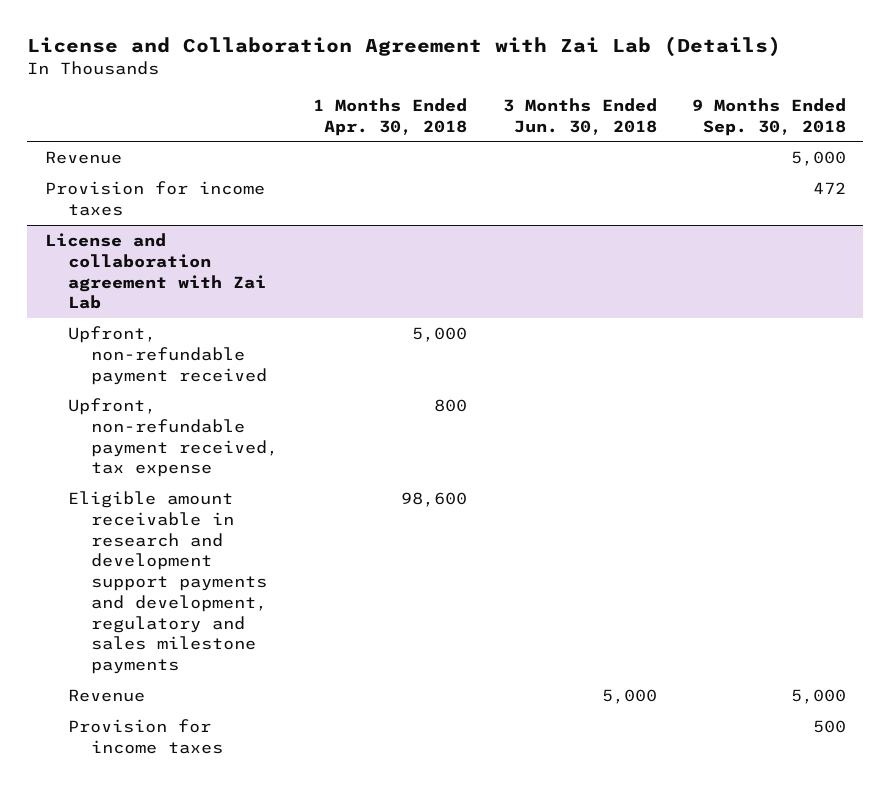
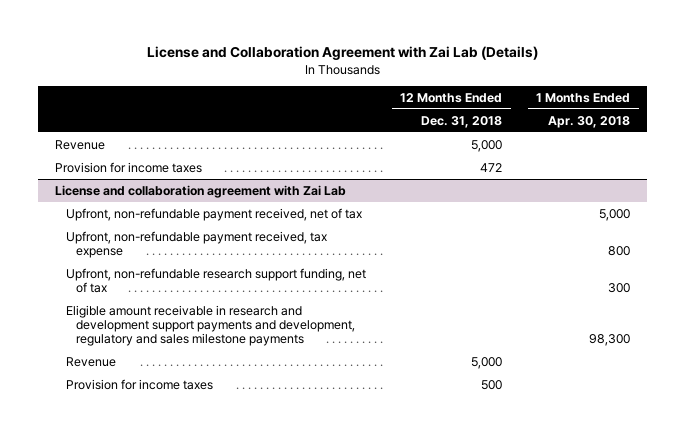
- | 1 Months Ended Apr. 30, 2018 | 3 Months Ended Jun. 30, 2018 | 9 Months Ended Sep. 30, 2018
+ | 12 Months Ended Dec. 31, 2018 | 1 Months Ended Apr. 30, 2018
@ License and collaboration agreement with Zai Lab
- Upfront, non-refundable payment received | 5,000 | |
+ Upfront, non-refundable payment received, net of tax | | 5,000
- Eligible amount receivable in research and development support payments and development, regulatory and sales milestone payments | 98,600 | |
+ Upfront, non-refundable research support funding, net of tax | | 300
+ Eligible amount receivable in research and development support payments and development, regulatory and sales milestone payments | | 98,300

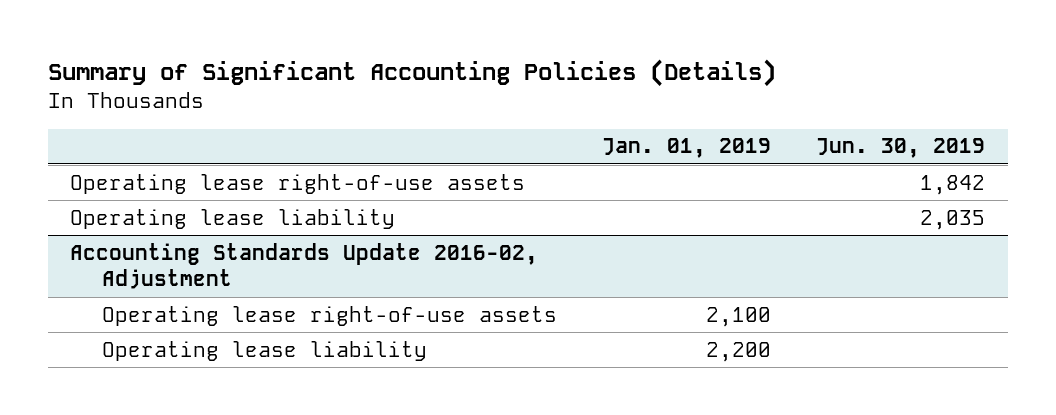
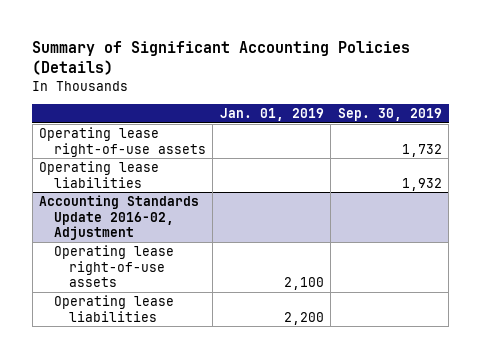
- | Jan. 01, 2019 | Jun. 30, 2019
+ | Jan. 01, 2019 | Sep. 30, 2019
- Operating lease liability | | 2,035
+ Operating lease liabilities | | 1,932
@ Accounting Standards Update 2016-02, Adjustment
- Operating lease liability | 2,200 |
+ Operating lease liabilities | 2,200 |

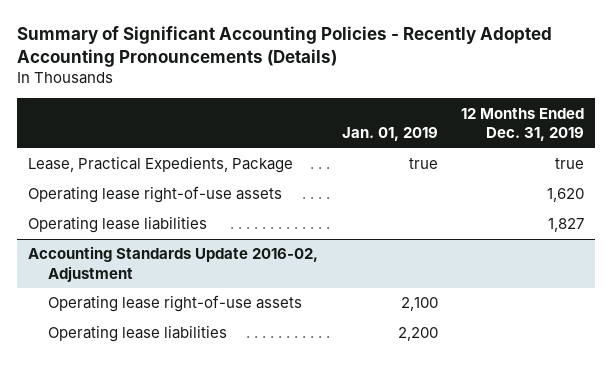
- Summary of Significant Accounting Policies (Details)
+ Summary of Significant Accounting Policies - Recently Adopted Accounting Pronouncements (Details)
- | Jan. 01, 2019 | Sep. 30, 2019
+ | Jan. 01, 2019 | 12 Months Ended Dec. 31, 2019
+ Lease, Practical Expedients, Package | true | true

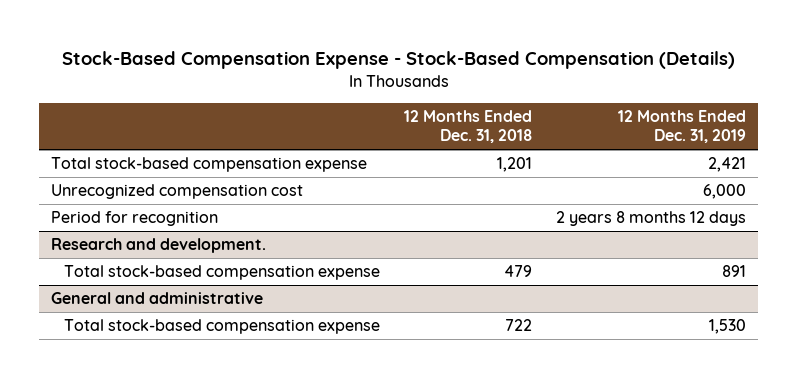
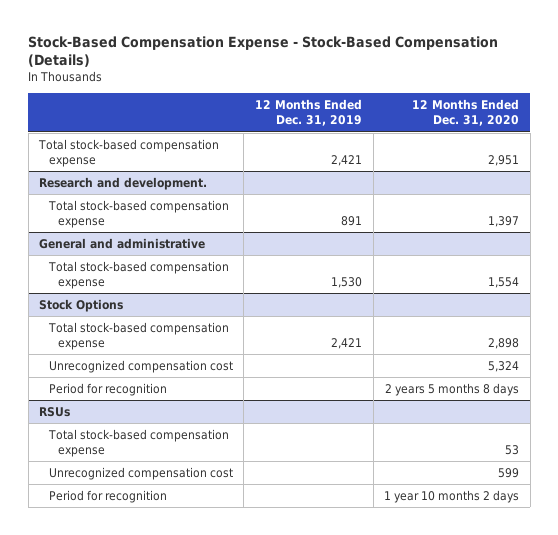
- | 12 Months Ended Dec. 31, 2018 | 12 Months Ended Dec. 31, 2019
+ | 12 Months Ended Dec. 31, 2019 | 12 Months Ended Dec. 31, 2020
- Unrecognized compensation cost | | 6,000
- Period for recognition | | 2 years 8 months 12 days
+ Stock Options
+ Total stock-based compensation expense | 2,421 | 2,898
+ Unrecognized compensation cost | | 5,324
+ Period for recognition | | 2 years 5 months 8 days
+ RSUs
+ Total stock-based compensation expense | | 53
+ Unrecognized compensation cost | | 599
+ Period for recognition | | 1 year 10 months 2 days

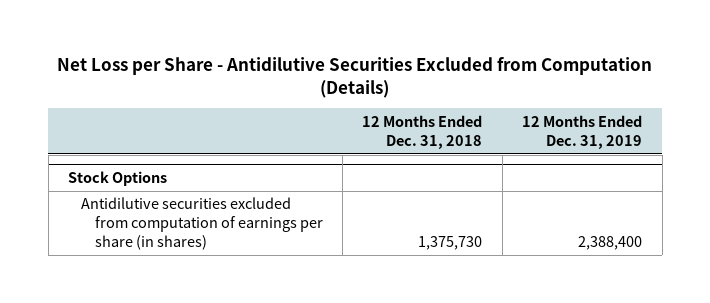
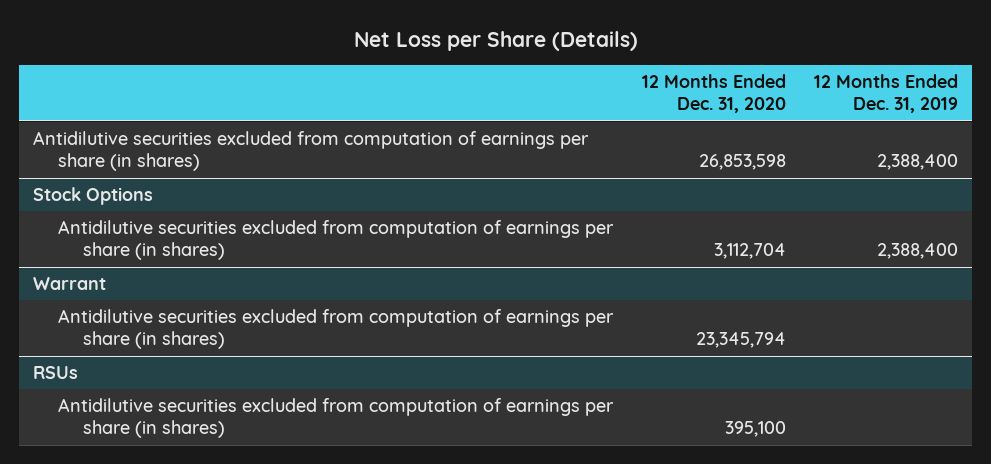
- Net Loss per Share - Antidilutive Securities Excluded from Computation (Details)
+ Net Loss per Share (Details)
- | 12 Months Ended Dec. 31, 2018 | 12 Months Ended Dec. 31, 2019
+ | 12 Months Ended Dec. 31, 2020 | 12 Months Ended Dec. 31, 2019
+ Antidilutive securities excluded from computation of earnings per share (in shares) | 26,853,598 | 2,388,400
+ Warrant
+ Antidilutive securities excluded from computation of earnings per share (in shares) | 23,345,794 |
+ RSUs
+ Antidilutive securities excluded from computation of earnings per share (in shares) | 395,100 |

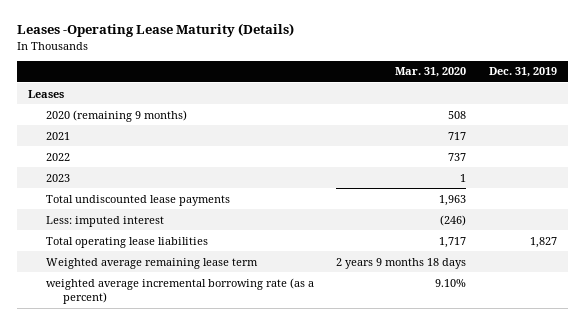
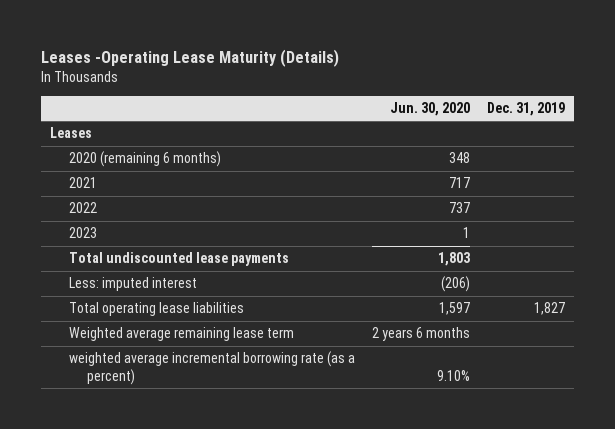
- | Mar. 31, 2020 | Dec. 31, 2019
+ | Jun. 30, 2020 | Dec. 31, 2019
- 2020 (remaining 9 months) | 508 |
+ 2020 (remaining 6 months) | 348 |

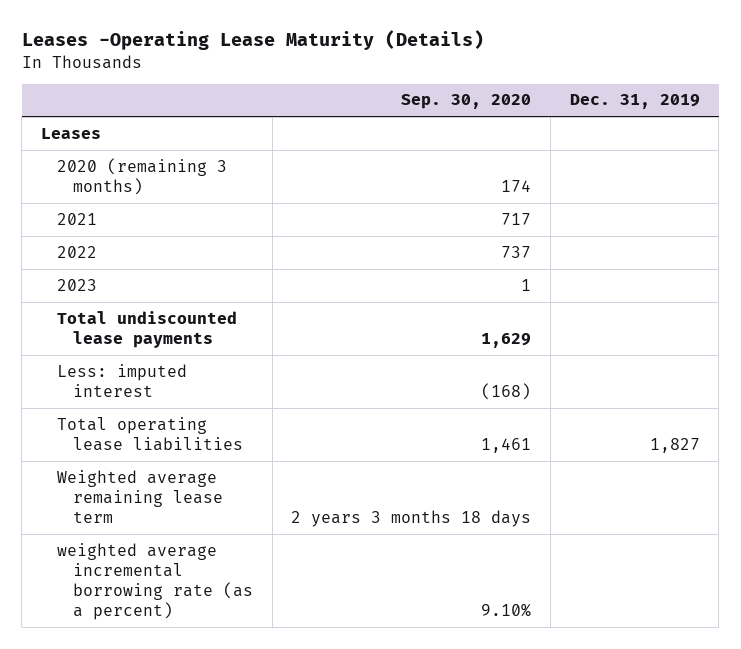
- | Jun. 30, 2020 | Dec. 31, 2019
+ | Sep. 30, 2020 | Dec. 31, 2019
- 2020 (remaining 6 months) | 348 |
+ 2020 (remaining 3 months) | 174 |

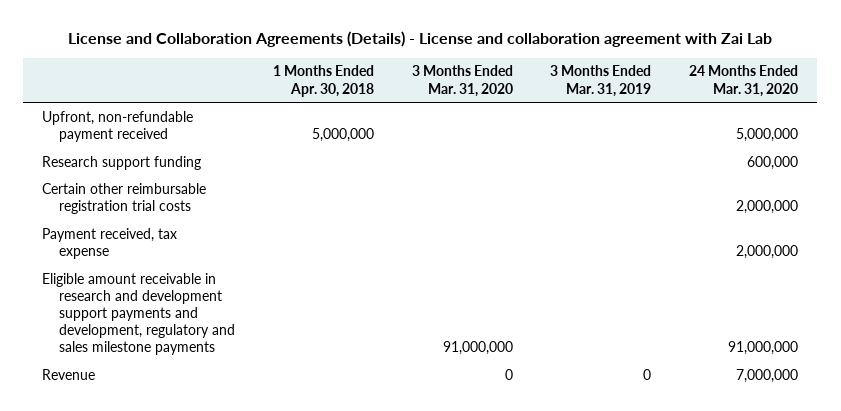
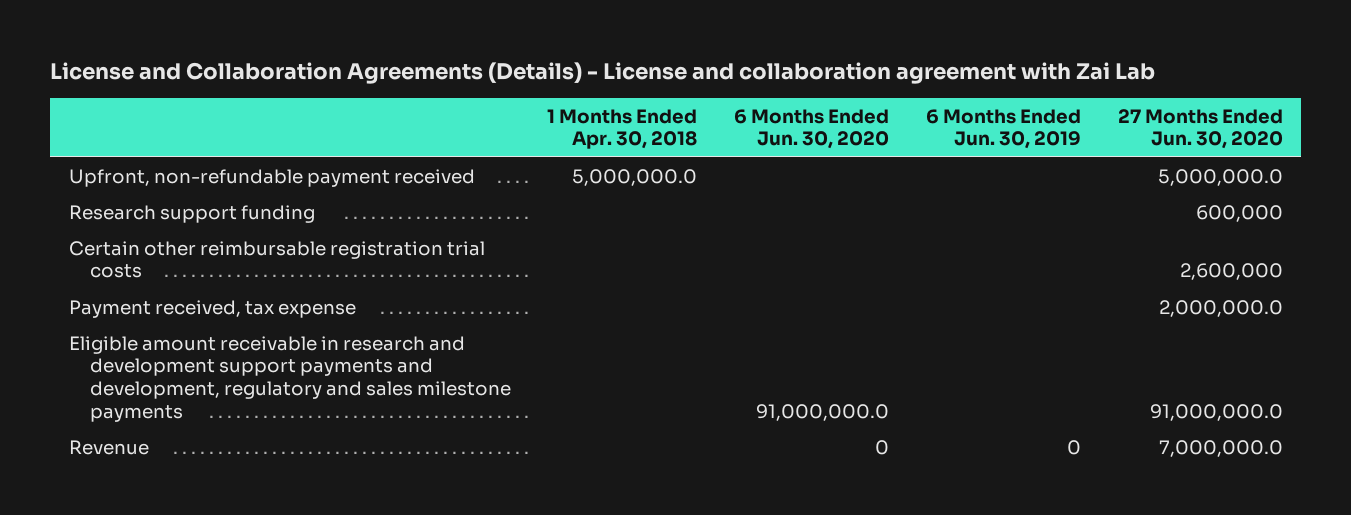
- | 1 Months Ended Apr. 30, 2018 | 3 Months Ended Mar. 31, 2020 | 3 Months Ended Mar. 31, 2019 | 24 Months Ended Mar. 31, 2020
+ | 1 Months Ended Apr. 30, 2018 | 6 Months Ended Jun. 30, 2020 | 6 Months Ended Jun. 30, 2019 | 27 Months Ended Jun. 30, 2020
- Upfront, non-refundable payment received | 5,000,000 | | | 5,000,000
+ Upfront, non-refundable payment received | 5,000,000.0 | | | 5,000,000.0

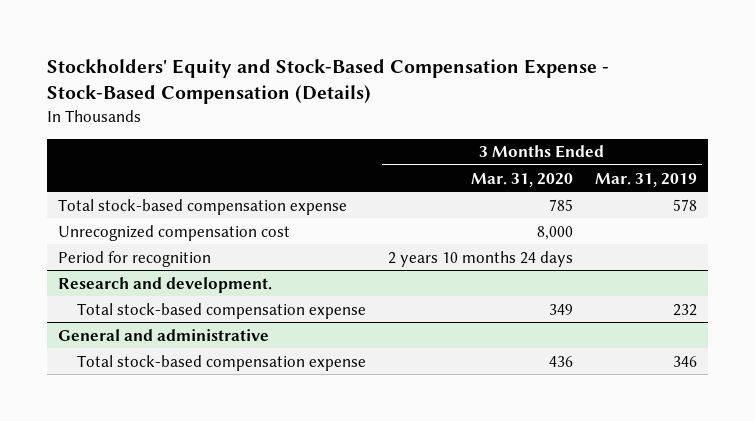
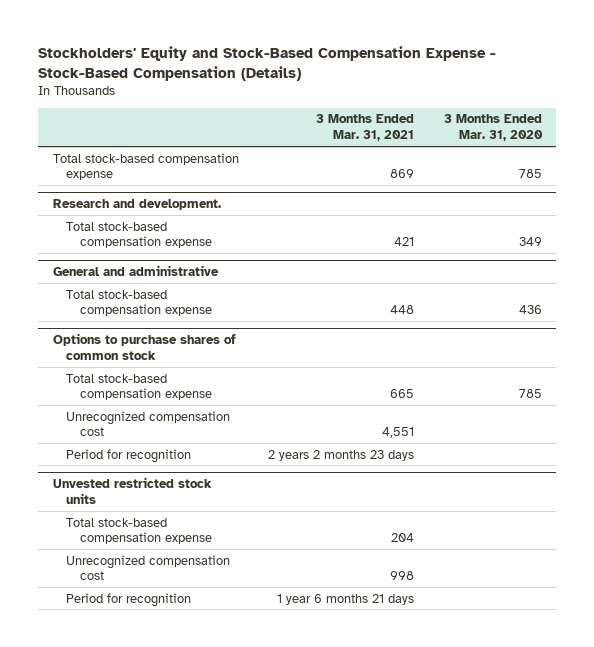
- | 3 Months Ended Mar. 31, 2020 | 3 Months Ended Mar. 31, 2019
+ | 3 Months Ended Mar. 31, 2021 | 3 Months Ended Mar. 31, 2020
- Unrecognized compensation cost | 8,000 |
- Period for recognition | 2 years 10 months 24 days |
+ Options to purchase shares of common stock
+ Total stock-based compensation expense | 665 | 785
+ Unrecognized compensation cost | 4,551 |
+ Period for recognition | 2 years 2 months 23 days |
+ Unvested restricted stock units
+ Total stock-based compensation expense | 204 |
+ Unrecognized compensation cost | 998 |
+ Period for recognition | 1 year 6 months 21 days |

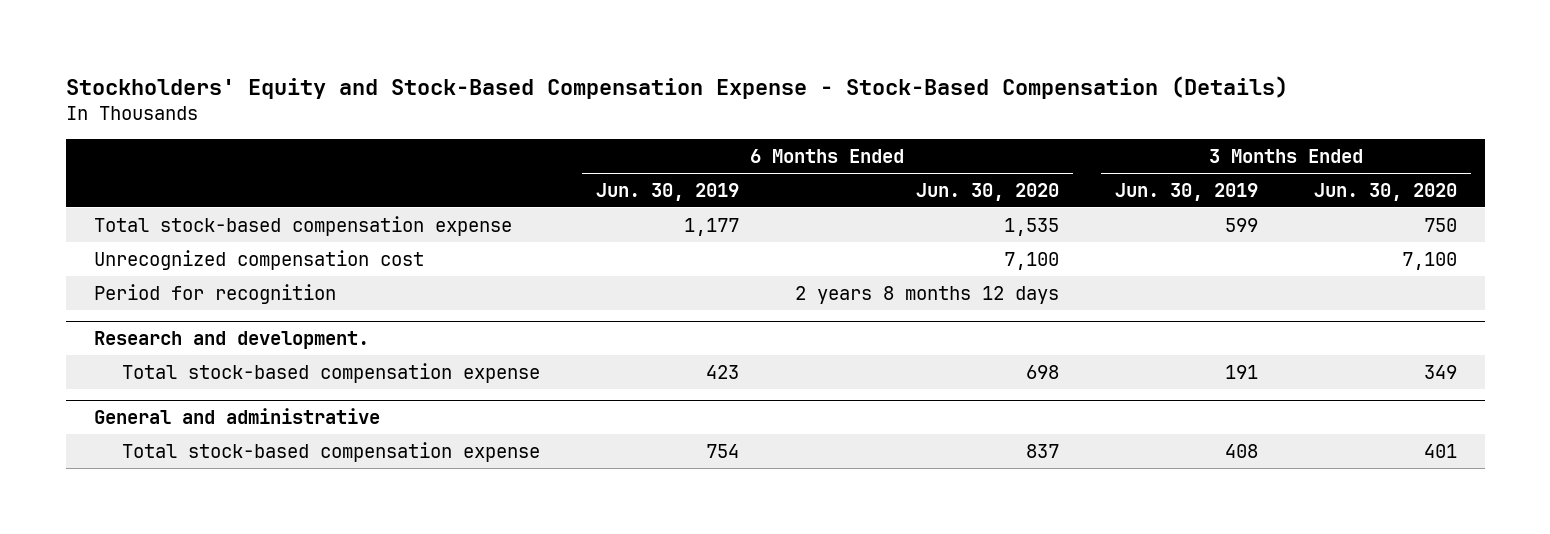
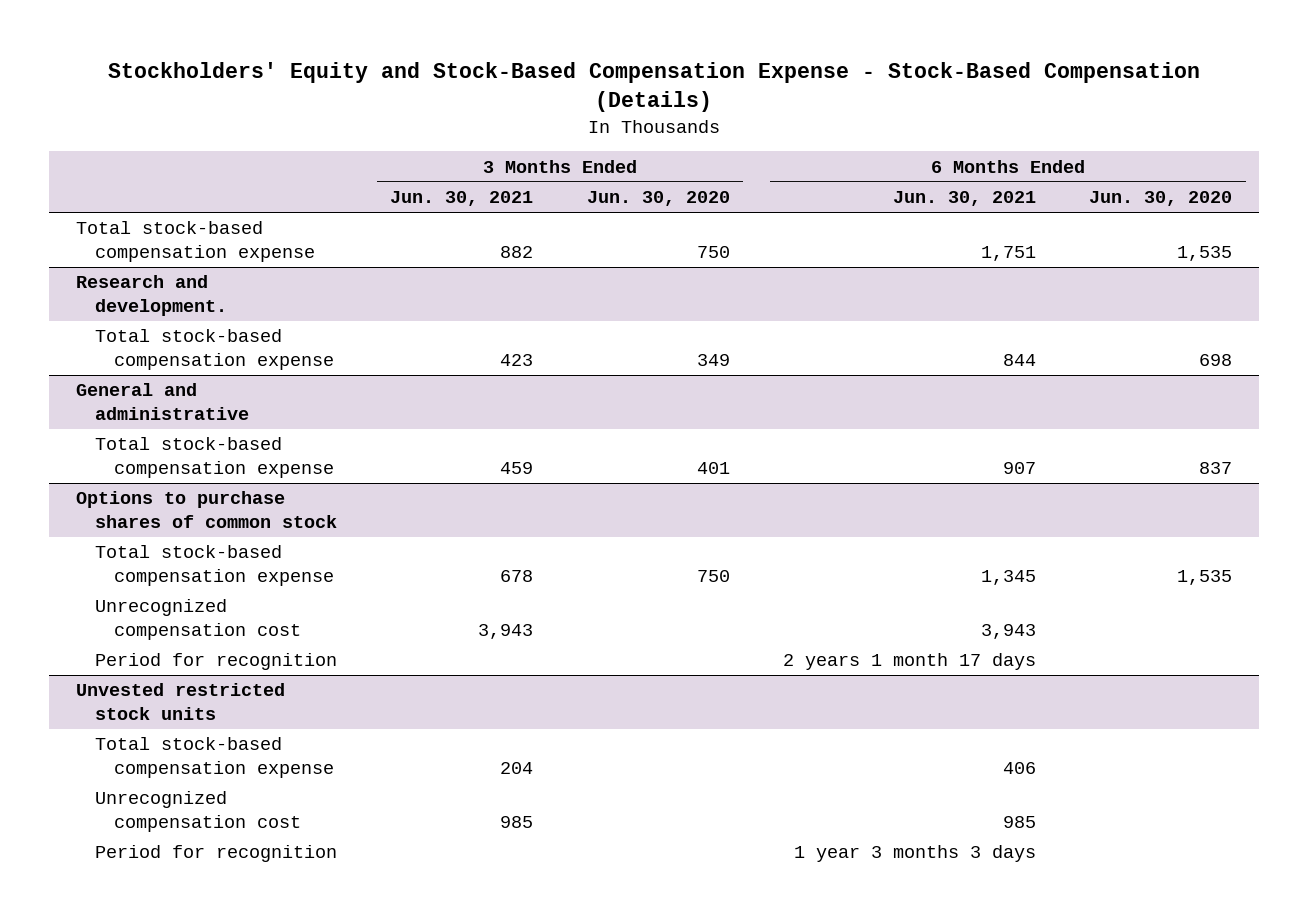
- | 6 Months Ended Jun. 30, 2019 | 6 Months Ended Jun. 30, 2020 | 3 Months Ended Jun. 30, 2019 | 3 Months Ended Jun. 30, 2020
+ | 3 Months Ended Jun. 30, 2021 | 3 Months Ended Jun. 30, 2020 | 6 Months Ended Jun. 30, 2021 | 6 Months Ended Jun. 30, 2020
- Unrecognized compensation cost | | 7,100 | | 7,100
- Period for recognition | | 2 years 8 months 12 days | |
+ Options to purchase shares of common stock
+ Total stock-based compensation expense | 678 | 750 | 1,345 | 1,535
+ Unrecognized compensation cost | 3,943 | | 3,943 |
+ Period for recognition | | | 2 years 1 month 17 days |
+ Unvested restricted stock units
+ Total stock-based compensation expense | 204 | | 406 |
+ Unrecognized compensation cost | 985 | | 985 |
+ Period for recognition | | | 1 year 3 months 3 days |

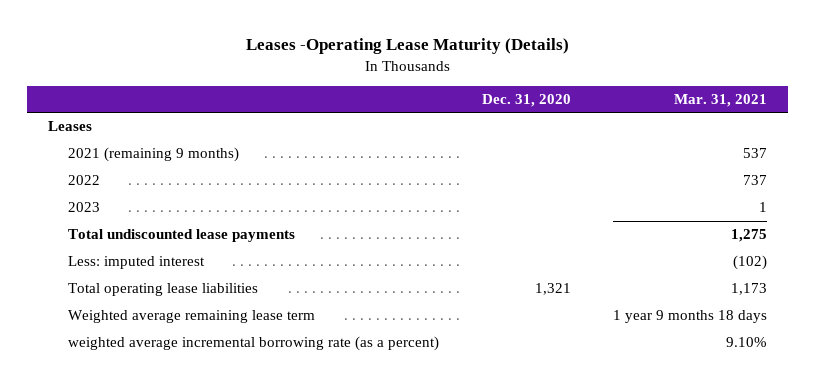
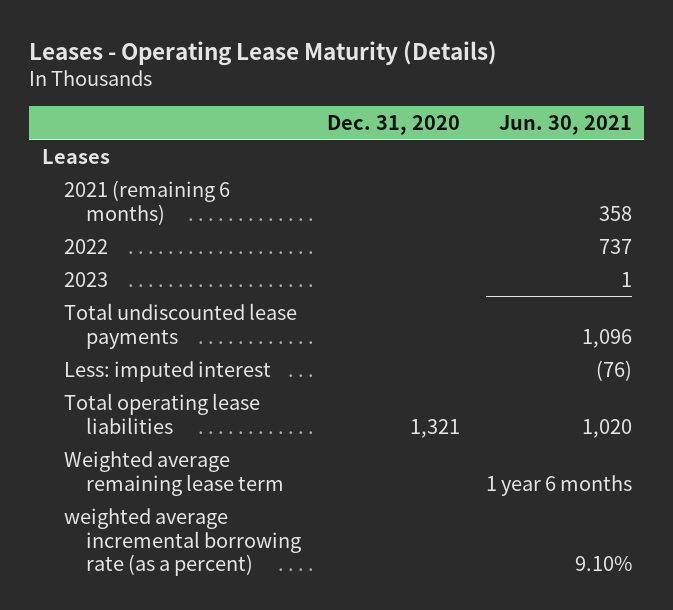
- Leases -Operating Lease Maturity (Details)
+ Leases - Operating Lease Maturity (Details)
- | Dec. 31, 2020 | Mar. 31, 2021
+ | Dec. 31, 2020 | Jun. 30, 2021
- 2021 (remaining 9 months) | | 537
+ 2021 (remaining 6 months) | | 358

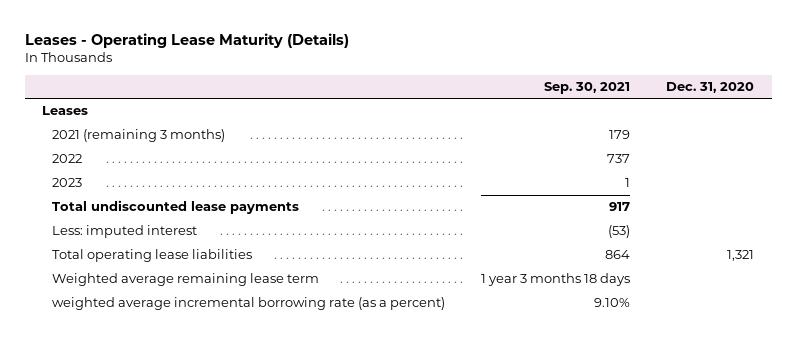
- | Dec. 31, 2020 | Jun. 30, 2021
+ | Sep. 30, 2021 | Dec. 31, 2020
- 2021 (remaining 6 months) | | 358
+ 2021 (remaining 3 months) | 179 |

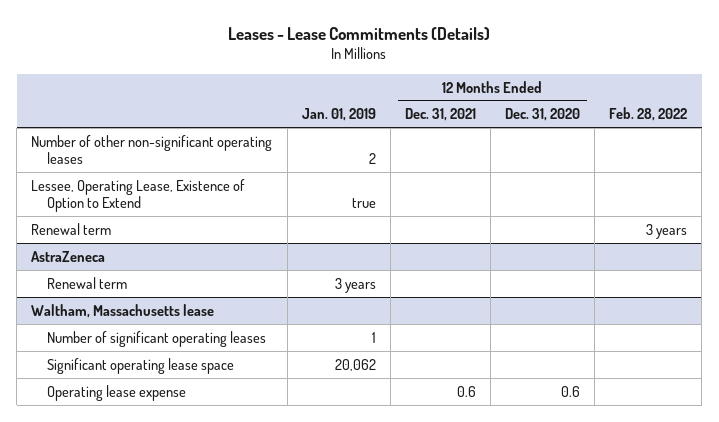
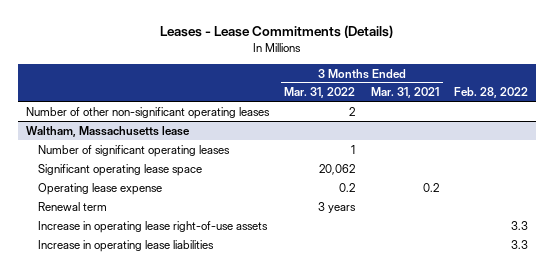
- | Jan. 01, 2019 | 12 Months Ended Dec. 31, 2021 | 12 Months Ended Dec. 31, 2020 | Feb. 28, 2022
+ | 3 Months Ended Mar. 31, 2022 | 3 Months Ended Mar. 31, 2021 | Feb. 28, 2022
- Lessee, Operating Lease, Existence of Option to Extend | true | | |
- Renewal term | | | | 3 years
- AstraZeneca
- Renewal term | 3 years | | |
@ Waltham, Massachusetts lease
+ Renewal term | 3 years | |
+ Increase in operating lease right-of-use assets | | | 3.3
+ Increase in operating lease liabilities | | | 3.3

